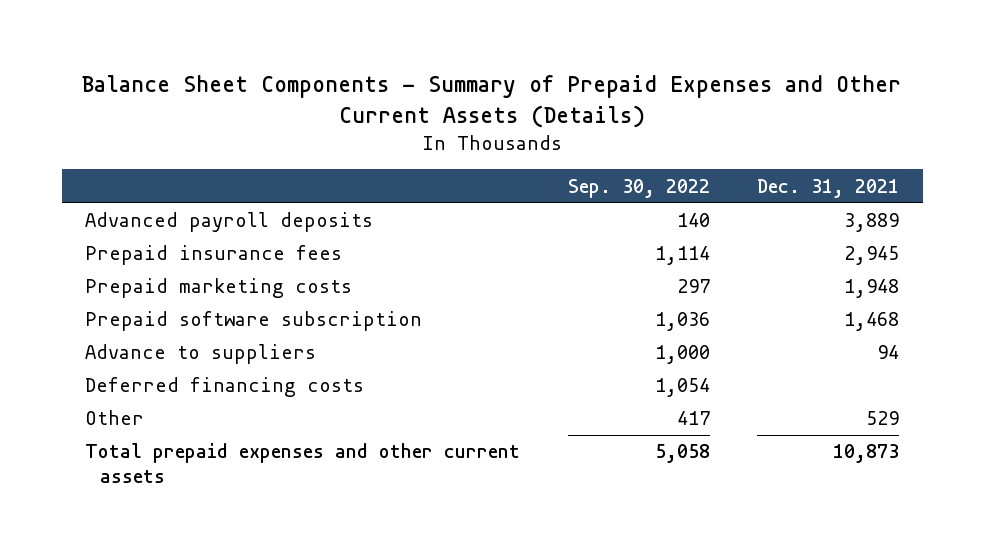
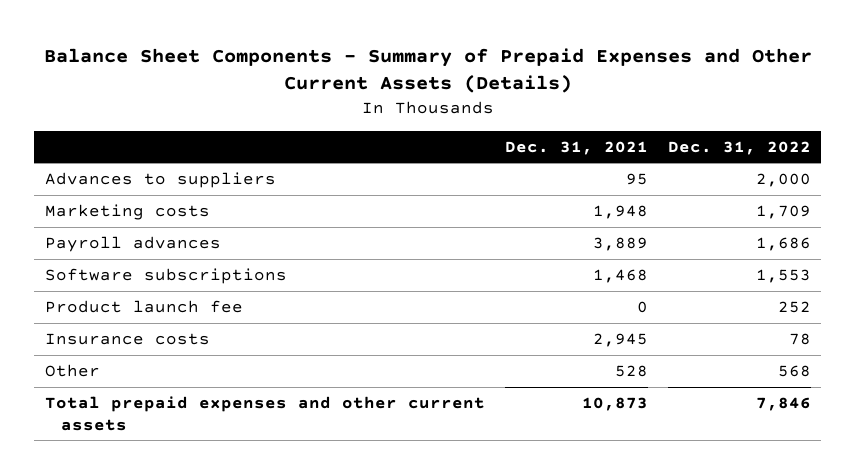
- | Sep. 30, 2022 | Dec. 31, 2021
+ | Dec. 31, 2021 | Dec. 31, 2022
- Advanced payroll deposits | 140 | 3,889
- Prepaid insurance fees | 1,114 | 2,945
- Prepaid marketing costs | 297 | 1,948
- Prepaid software subscription | 1,036 | 1,468
- Advance to suppliers | 1,000 | 94
- Deferred financing costs | 1,054 |
- Other | 417 | 529
+ Advances to suppliers | 95 | 2,000
+ Marketing costs | 1,948 | 1,709
+ Payroll advances | 3,889 | 1,686
+ Software subscriptions | 1,468 | 1,553
+ Product launch fee | 0 | 252
+ Insurance costs | 2,945 | 78
+ Other | 528 | 568

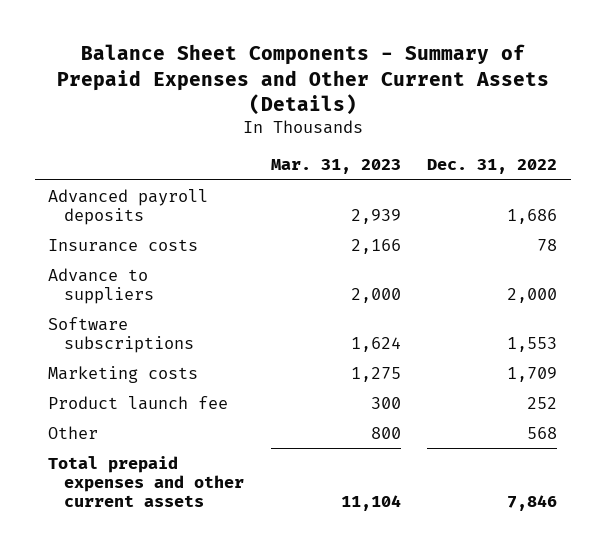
- | Dec. 31, 2021 | Dec. 31, 2022
+ | Mar. 31, 2023 | Dec. 31, 2022
- Advances to suppliers | 95 | 2,000
- Payroll advances | 3,889 | 1,686
+ Advanced payroll deposits | 2,939 | 1,686
moved up: Insurance costs | 2,166 | 78
+ Advance to suppliers | 2,000 | 2,000
moved down: Marketing costs | 1,275 | 1,709

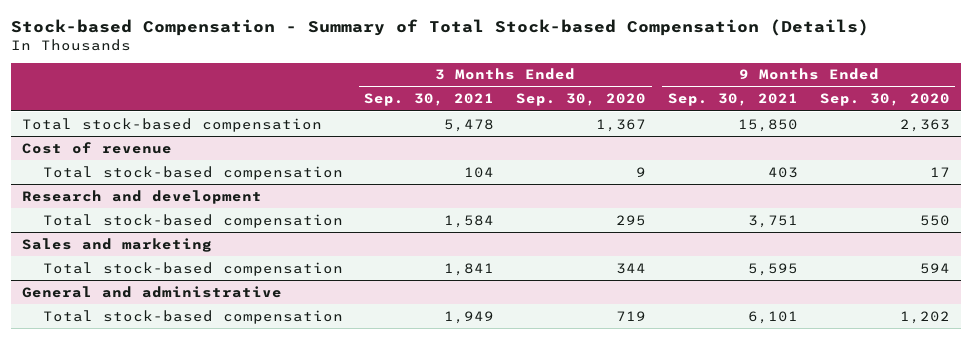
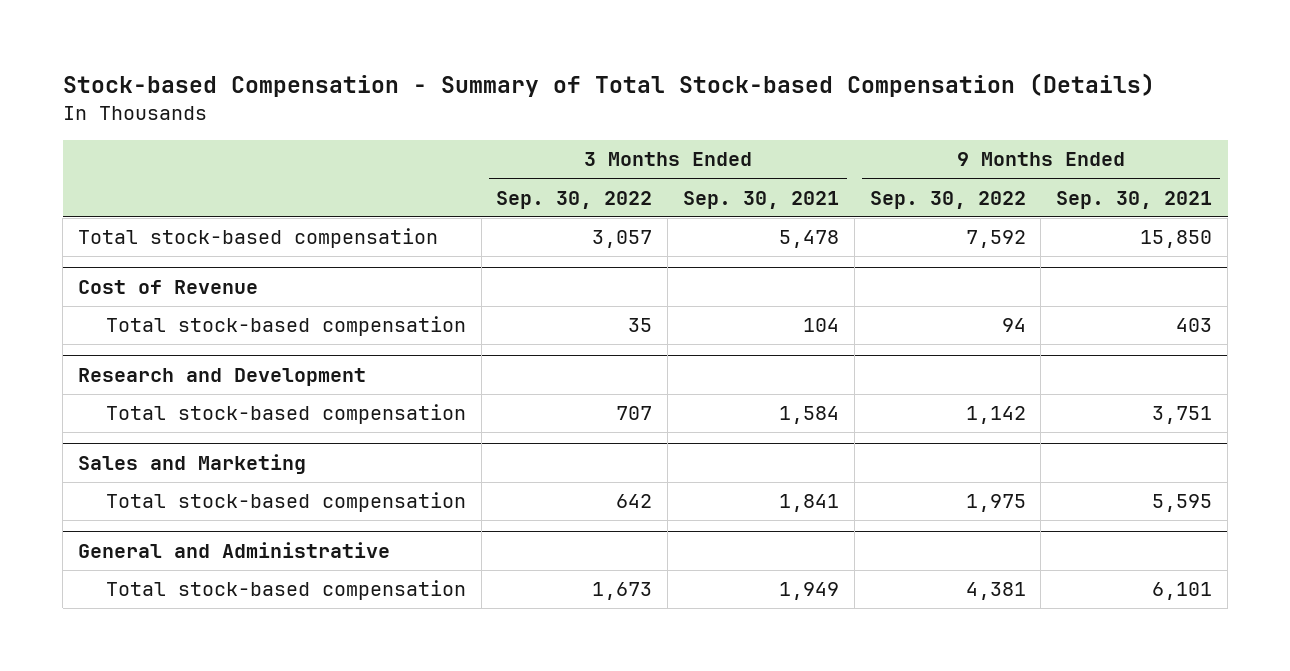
- | 3 Months Ended Sep. 30, 2021 | 3 Months Ended Sep. 30, 2020 | 9 Months Ended Sep. 30, 2021 | 9 Months Ended Sep. 30, 2020
+ | 3 Months Ended Sep. 30, 2022 | 3 Months Ended Sep. 30, 2021 | 9 Months Ended Sep. 30, 2022 | 9 Months Ended Sep. 30, 2021
- Cost of revenue
+ Cost of Revenue
- Research and development
+ Research and Development
- Sales and marketing
+ Sales and Marketing
- General and administrative
+ General and Administrative

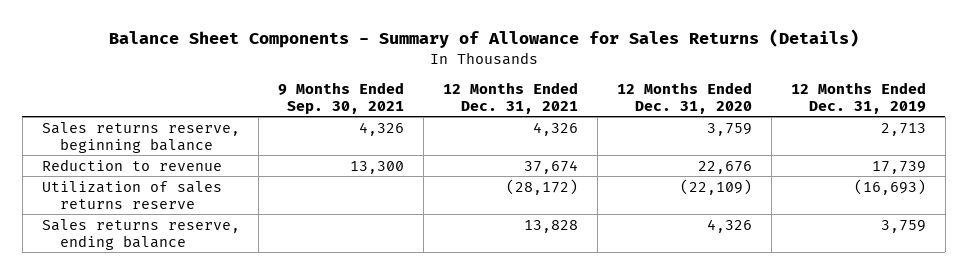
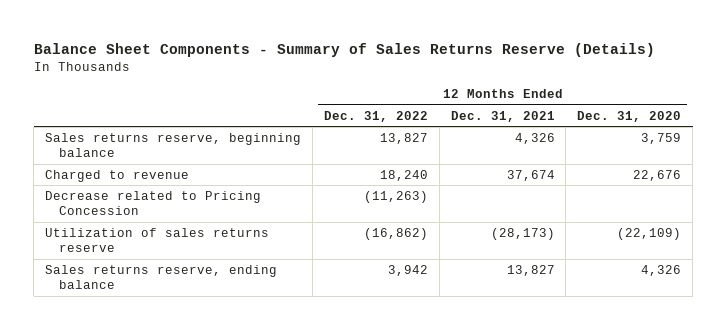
- Balance Sheet Components - Summary of Allowance for Sales Returns (Details)
+ Balance Sheet Components - Summary of Sales Returns Reserve (Details)
- | 9 Months Ended Sep. 30, 2021 | 12 Months Ended Dec. 31, 2021 | 12 Months Ended Dec. 31, 2020 | 12 Months Ended Dec. 31, 2019
+ | 12 Months Ended Dec. 31, 2022 | 12 Months Ended Dec. 31, 2021 | 12 Months Ended Dec. 31, 2020
- Reduction to revenue | 13,300 | 37,674 | 22,676 | 17,739
- Utilization of sales returns reserve | | (28,172) | (22,109) | (16,693)
- Sales returns reserve, ending balance | | 13,828 | 4,326 | 3,759
+ Charged to revenue | 18,240 | 37,674 | 22,676
+ Decrease related to Pricing Concession | (11,263) | |
+ Utilization of sales returns reserve | (16,862) | (28,173) | (22,109)
+ Sales returns reserve, ending balance | 3,942 | 13,827 | 4,326

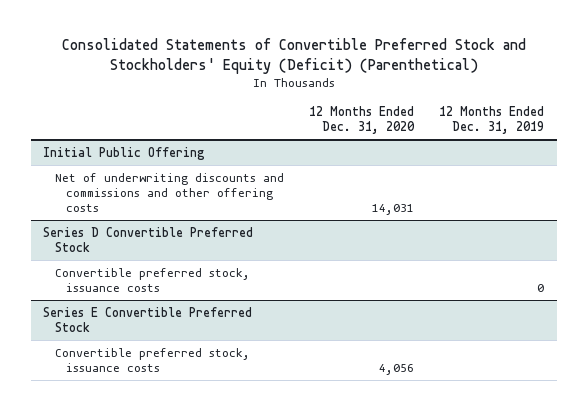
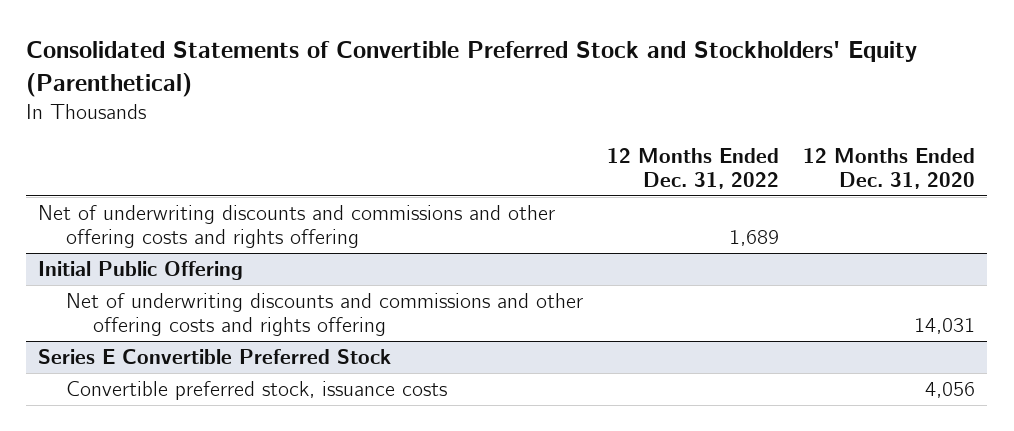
- Consolidated Statements of Convertible Preferred Stock and Stockholders' Equity (Deficit) (Parenthetical)
+ Consolidated Statements of Convertible Preferred Stock and Stockholders' Equity (Parenthetical)
- | 12 Months Ended Dec. 31, 2020 | 12 Months Ended Dec. 31, 2019
+ | 12 Months Ended Dec. 31, 2022 | 12 Months Ended Dec. 31, 2020
+ Net of underwriting discounts and commissions and other offering costs and rights offering | 1,689 |
@ Initial Public Offering
- Net of underwriting discounts and commissions and other offering costs | 14,031 |
- Series D Convertible Preferred Stock
- Convertible preferred stock, issuance costs | | 0
@ Initial Public Offering
+ Net of underwriting discounts and commissions and other offering costs and rights offering | | 14,031

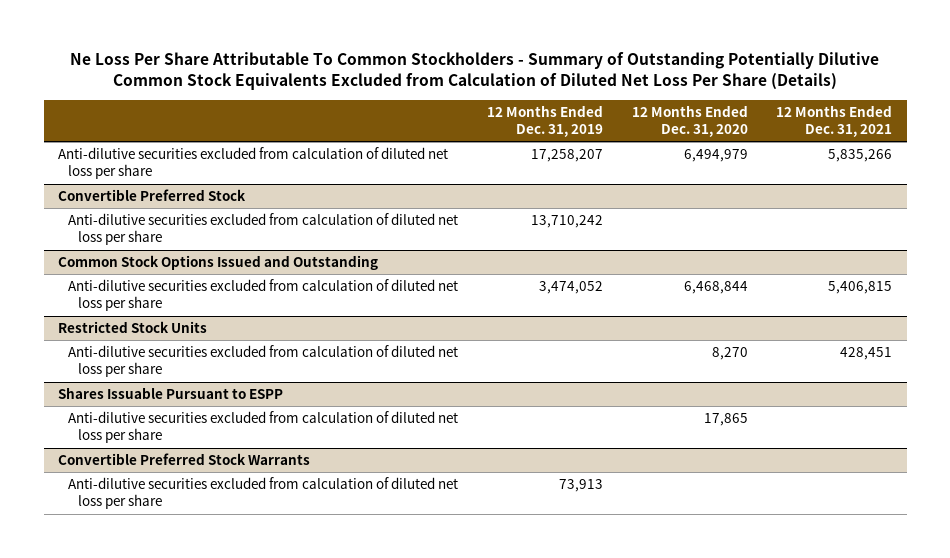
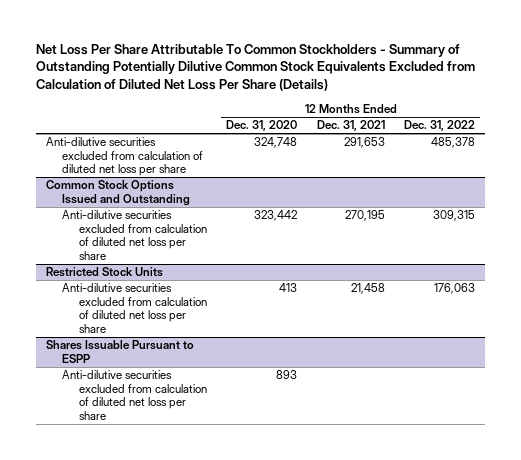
- Ne Loss Per Share Attributable To Common Stockholders - Summary of Outstanding Potentially Dilutive Common Stock Equivalents Excluded from Calculation of Diluted Net Loss Per Share (Details)
+ Net Loss Per Share Attributable To Common Stockholders - Summary of Outstanding Potentially Dilutive Common Stock Equivalents Excluded from Calculation of Diluted Net Loss Per Share (Details)
- | 12 Months Ended Dec. 31, 2019 | 12 Months Ended Dec. 31, 2020 | 12 Months Ended Dec. 31, 2021
+ | 12 Months Ended Dec. 31, 2020 | 12 Months Ended Dec. 31, 2021 | 12 Months Ended Dec. 31, 2022
- Anti-dilutive securities excluded from calculation of diluted net loss per share | 17,258,207 | 6,494,979 | 5,835,266
- Convertible Preferred Stock
- Anti-dilutive securities excluded from calculation of diluted net loss per share | 13,710,242 | |
+ Anti-dilutive securities excluded from calculation of diluted net loss per share | 324,748 | 291,653 | 485,378
@ Common Stock Options Issued and Outstanding
- Anti-dilutive securities excluded from calculation of diluted net loss per share | 3,474,052 | 6,468,844 | 5,406,815
+ Anti-dilutive securities excluded from calculation of diluted net loss per share | 323,442 | 270,195 | 309,315
@ Restricted Stock Units
- Anti-dilutive securities excluded from calculation of diluted net loss per share | | 8,270 | 428,451
+ Anti-dilutive securities excluded from calculation of diluted net loss per share | 413 | 21,458 | 176,063
@ Shares Issuable Pursuant to ESPP
- Anti-dilutive securities excluded from calculation of diluted net loss per share | | 17,865 |
- Convertible Preferred Stock Warrants
- Anti-dilutive securities excluded from calculation of diluted net loss per share | 73,913 | |
@ Shares Issuable Pursuant to ESPP
+ Anti-dilutive securities excluded from calculation of diluted net loss per share | 893 | |

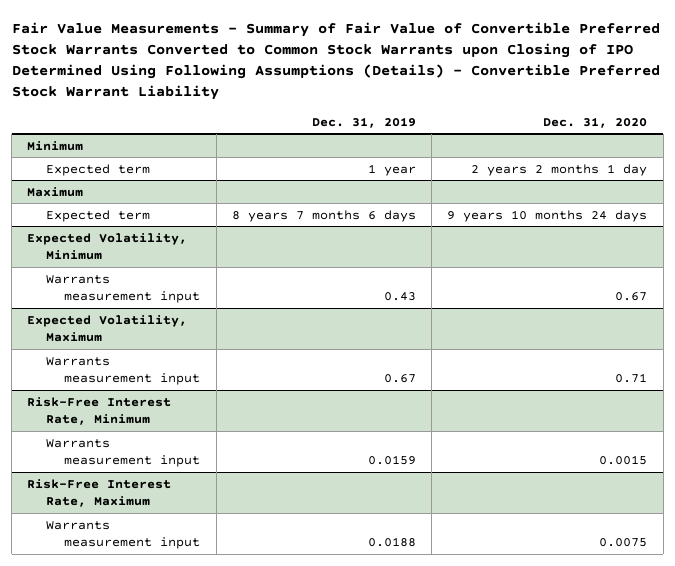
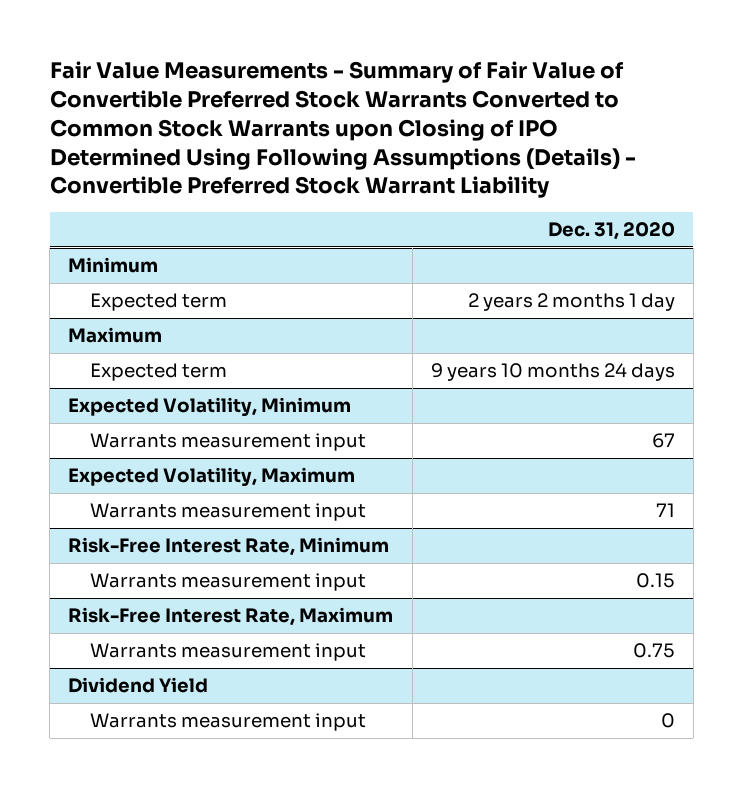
- | Dec. 31, 2019 | Dec. 31, 2020
+ | Dec. 31, 2020
@ Expected Volatility, Minimum
- Warrants measurement input | 0.43 | 0.67
+ Warrants measurement input | 67
@ Expected Volatility, Maximum
- Warrants measurement input | 0.67 | 0.71
+ Warrants measurement input | 71
@ Risk-Free Interest Rate, Minimum
- Warrants measurement input | 0.0159 | 0.0015
+ Warrants measurement input | 0.15
@ Risk-Free Interest Rate, Maximum
- Warrants measurement input | 0.0188 | 0.0075
+ Warrants measurement input | 0.75
+ Dividend Yield
+ Warrants measurement input | 0

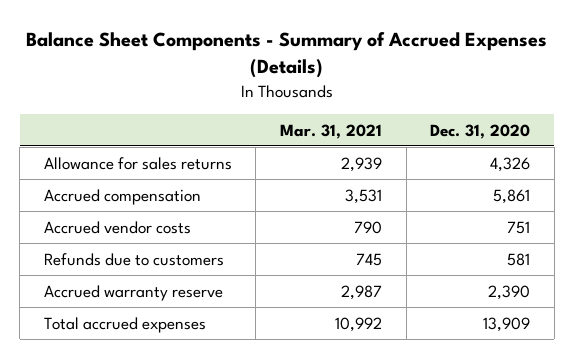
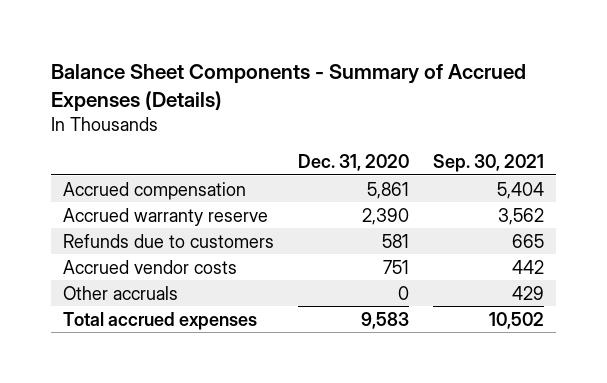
- | Mar. 31, 2021 | Dec. 31, 2020
+ | Dec. 31, 2020 | Sep. 30, 2021
- Allowance for sales returns | 2,939 | 4,326
- Total accrued expenses | 10,992 | 13,909
moved down: Refunds due to customers | 581 | 665
moved down: Accrued vendor costs | 751 | 442
+ Other accruals | 0 | 429
+ Total accrued expenses | 9,583 | 10,502

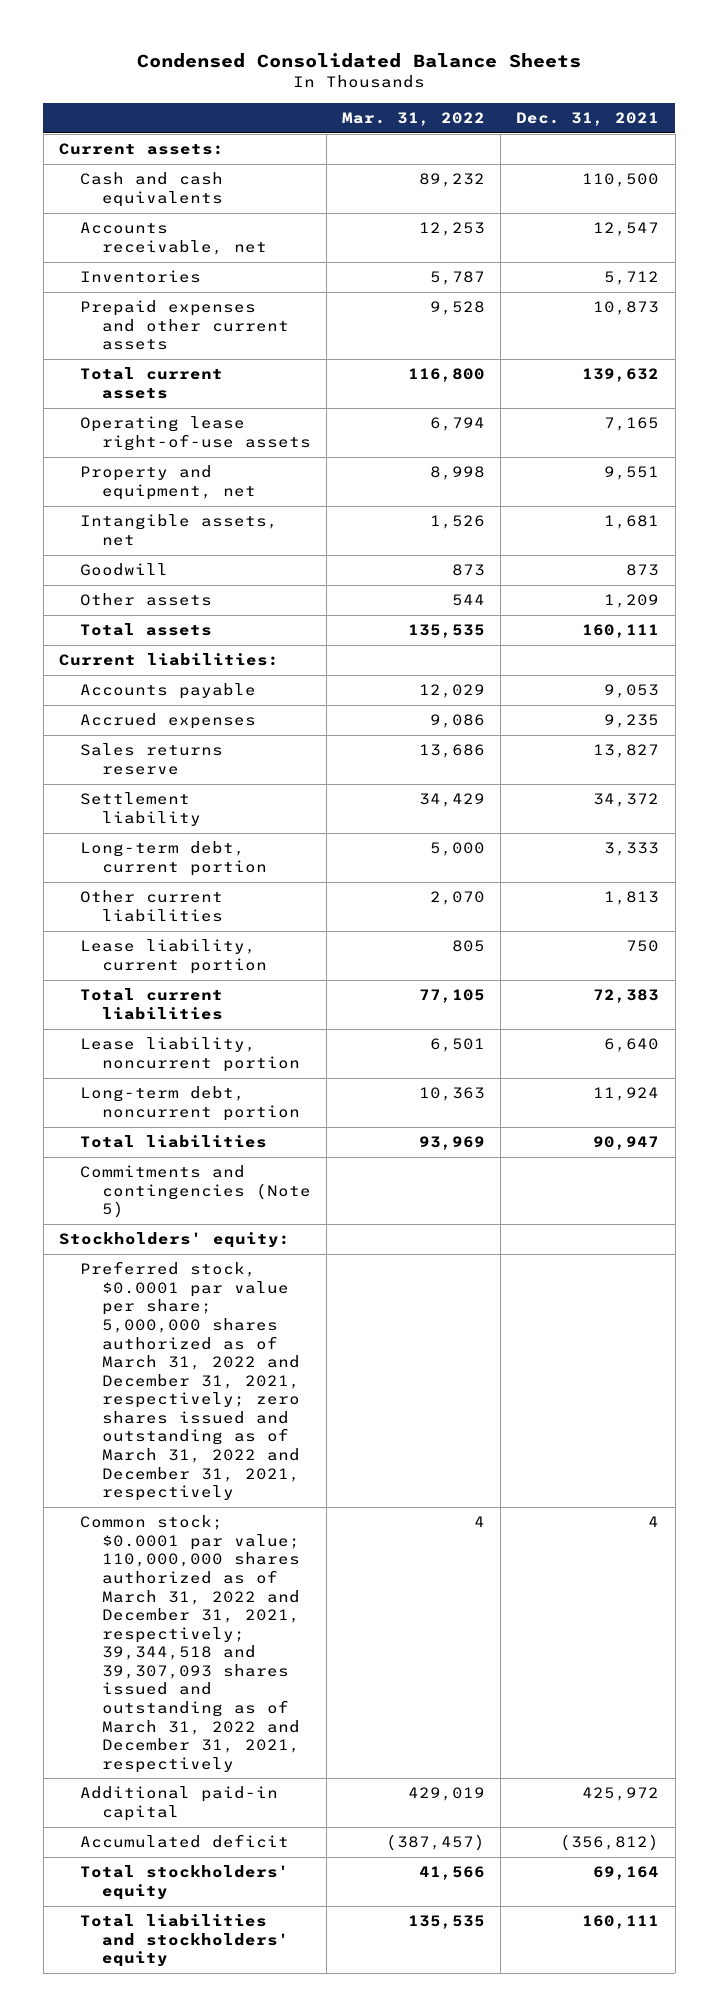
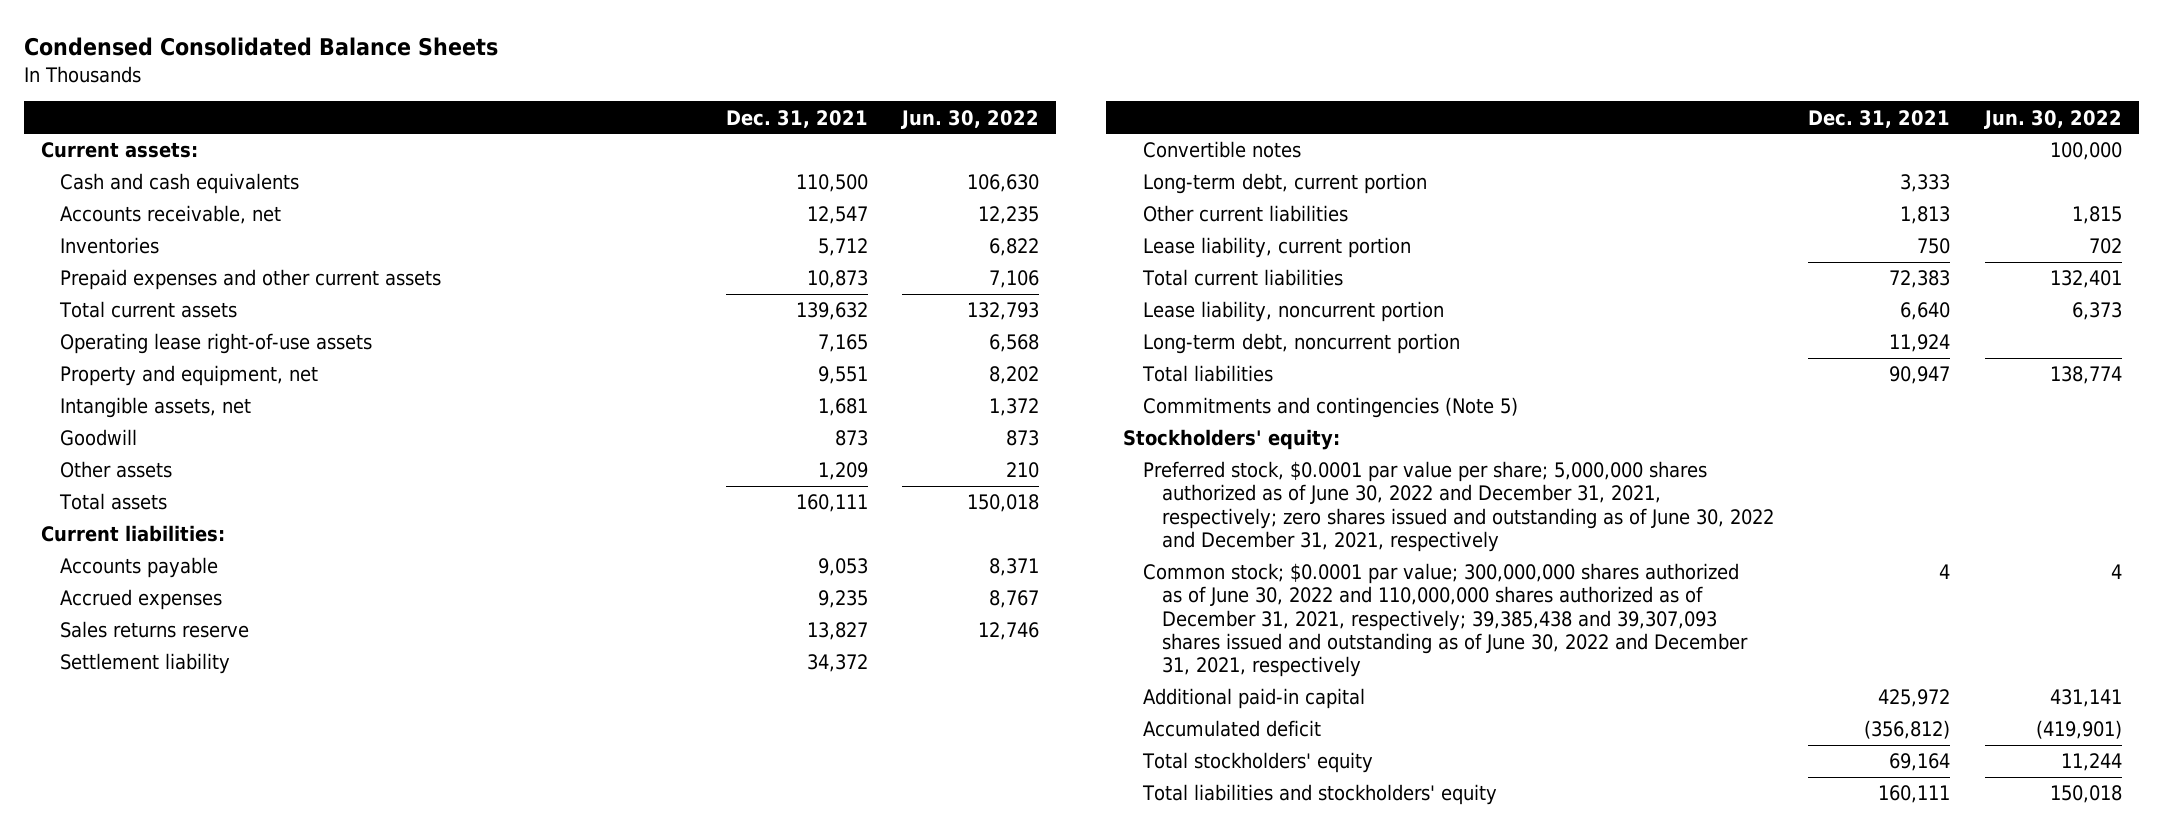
- | Mar. 31, 2022 | Dec. 31, 2021
+ | Dec. 31, 2021 | Jun. 30, 2022
+ Convertible notes | | 100,000
- Preferred stock, $0.0001 par value per share; 5,000,000 shares authorized as of March 31, 2022 and December 31, 2021, respectively; zero shares issued and outstanding as of March 31, 2022 and December 31, 2021, respectively
- Common stock; $0.0001 par value; 110,000,000 shares authorized as of March 31, 2022 and December 31, 2021, respectively; 39,344,518 and 39,307,093 shares issued and outstanding as of March 31, 2022 and December 31, 2021, respectively | 4 | 4
+ Preferred stock, $0.0001 par value per share; 5,000,000 shares authorized as of June 30, 2022 and December 31, 2021, respectively; zero shares issued and outstanding as of June 30, 2022 and December 31, 2021, respectively
+ Common stock; $0.0001 par value; 300,000,000 shares authorized as of June 30, 2022 and 110,000,000 shares authorized as of December 31, 2021, respectively; 39,385,438 and 39,307,093 shares issued and outstanding as of June 30, 2022 and December 31, 2021, respectively | 4 | 4

